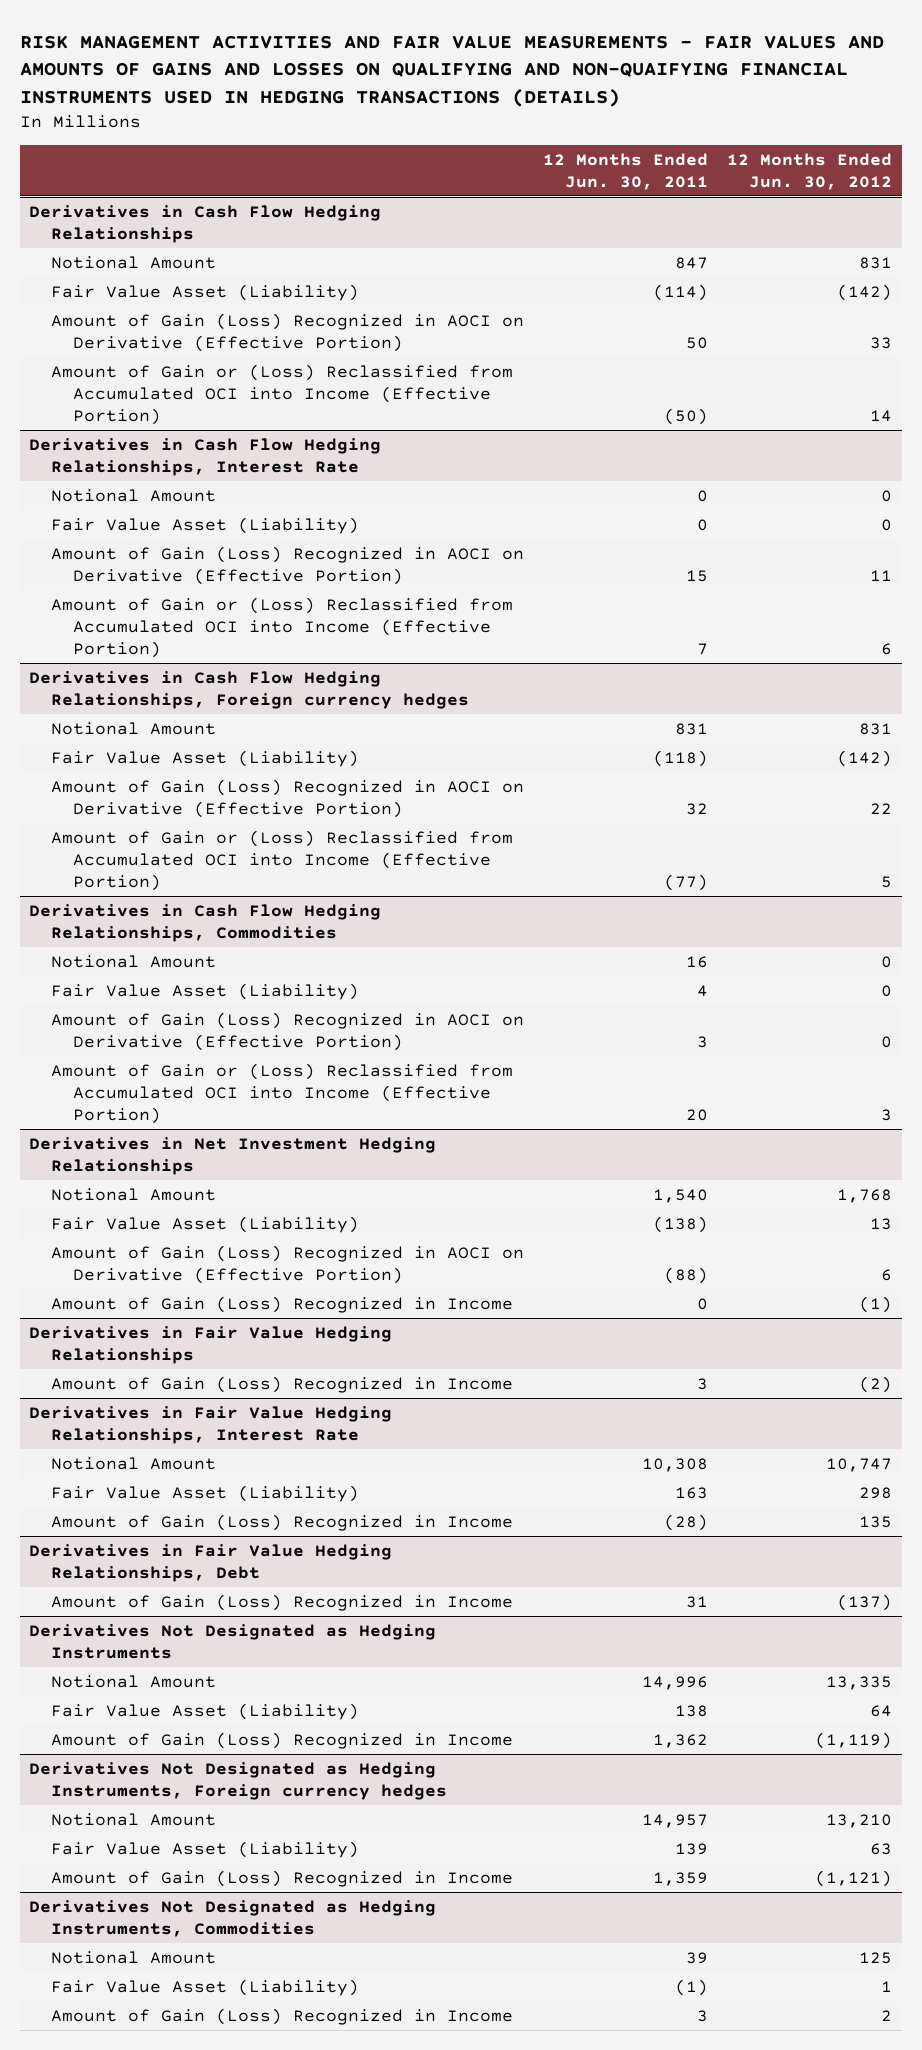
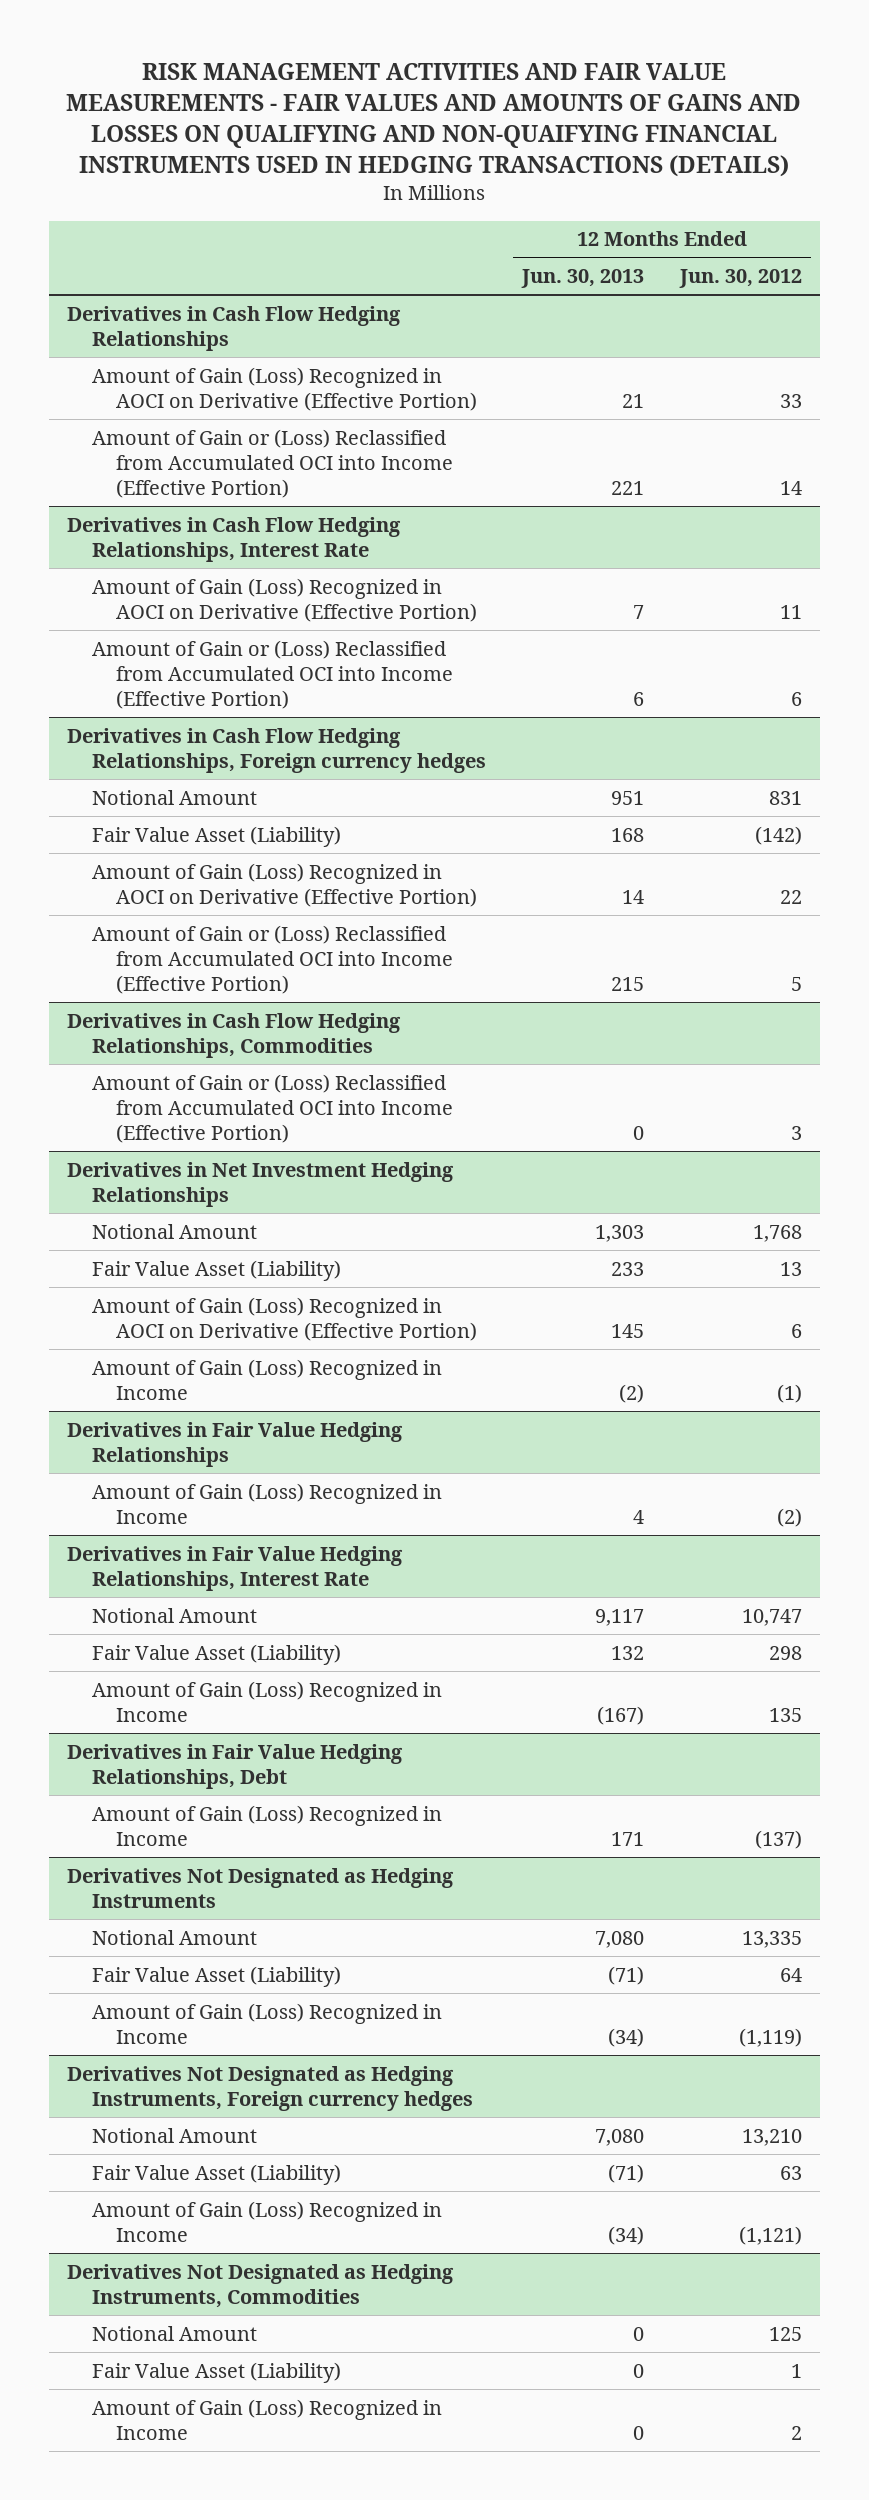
- | 12 Months Ended Jun. 30, 2011 | 12 Months Ended Jun. 30, 2012
+ | 12 Months Ended Jun. 30, 2013 | 12 Months Ended Jun. 30, 2012
@ Derivatives in Cash Flow Hedging Relationships
- Notional Amount | 847 | 831
- Fair Value Asset (Liability) | (114) | (142)
@ Derivatives in Cash Flow Hedging Relationships, Interest Rate
- Notional Amount | 0 | 0
- Fair Value Asset (Liability) | 0 | 0
@ Derivatives in Cash Flow Hedging Relationships, Commodities
- Notional Amount | 16 | 0
- Fair Value Asset (Liability) | 4 | 0
- Amount of Gain (Loss) Recognized in AOCI on Derivative (Effective Portion) | 3 | 0

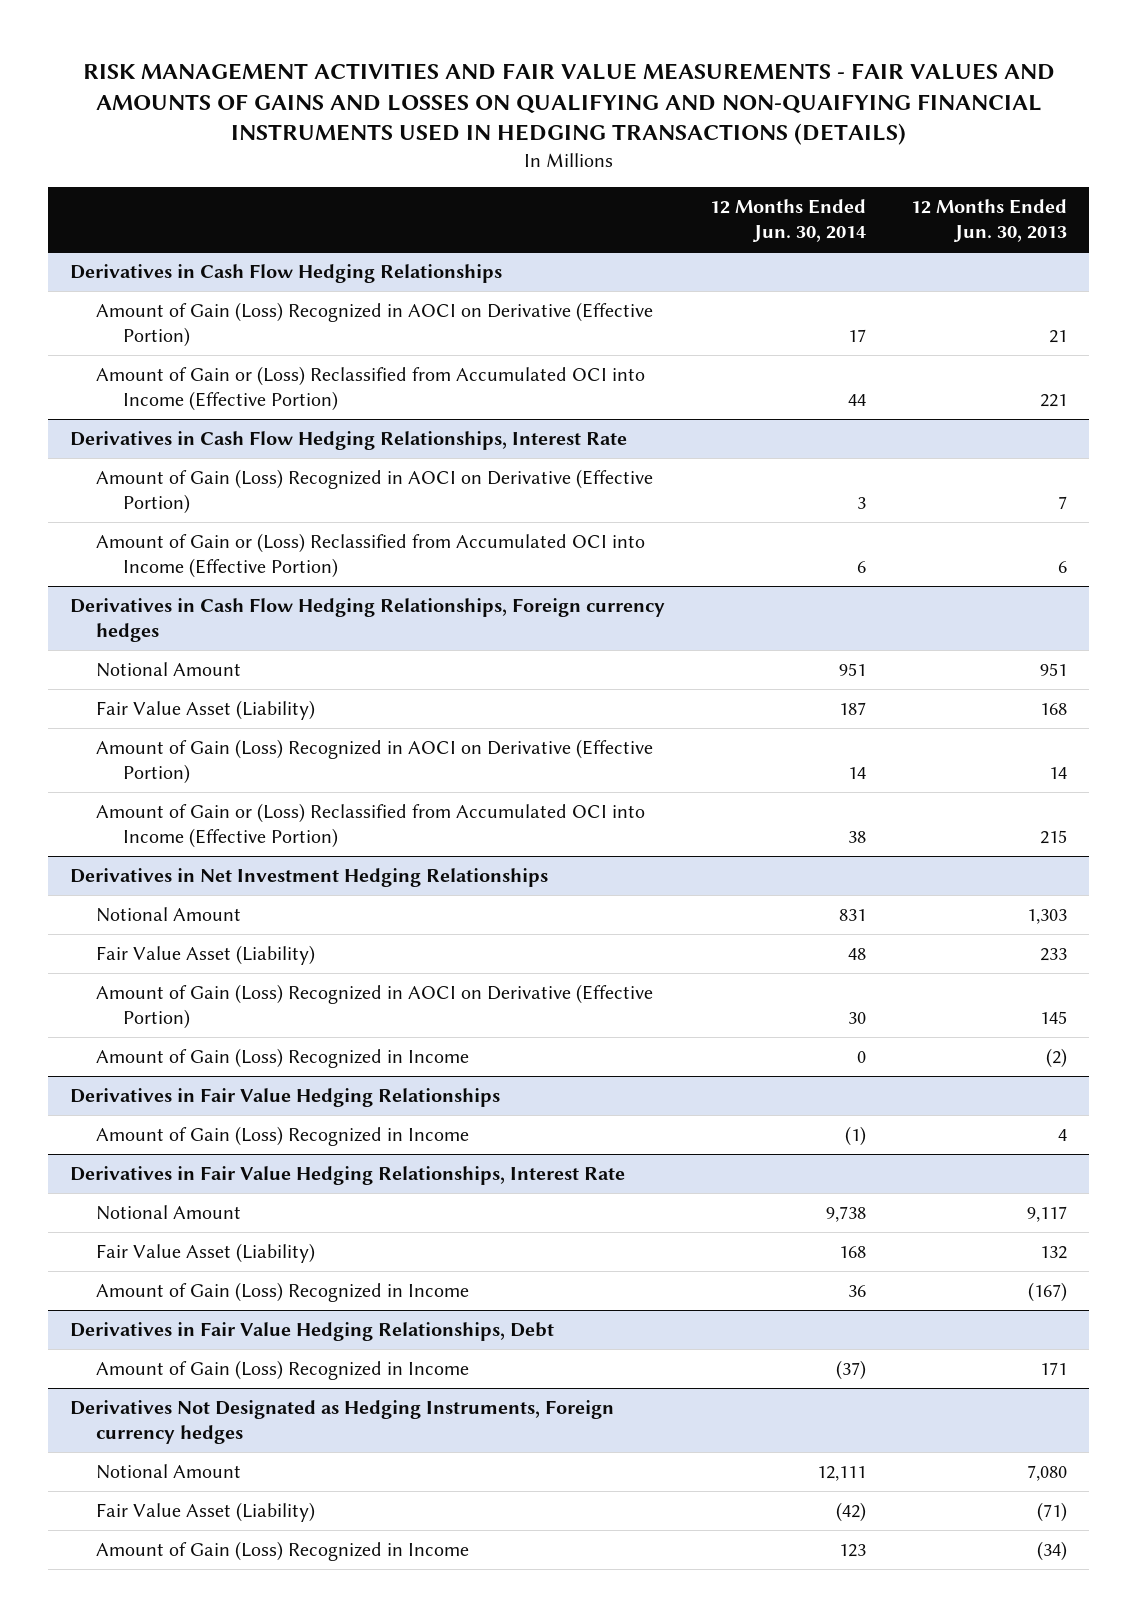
- | 12 Months Ended Jun. 30, 2013 | 12 Months Ended Jun. 30, 2012
+ | 12 Months Ended Jun. 30, 2014 | 12 Months Ended Jun. 30, 2013
- Derivatives in Cash Flow Hedging Relationships, Commodities
- Amount of Gain or (Loss) Reclassified from Accumulated OCI into Income (Effective Portion) | 0 | 3
- Derivatives Not Designated as Hedging Instruments
- Notional Amount | 7,080 | 13,335
- Fair Value Asset (Liability) | (71) | 64
- Amount of Gain (Loss) Recognized in Income | (34) | (1,119)
- Derivatives Not Designated as Hedging Instruments, Commodities
- Notional Amount | 0 | 125
- Fair Value Asset (Liability) | 0 | 1
- Amount of Gain (Loss) Recognized in Income | 0 | 2

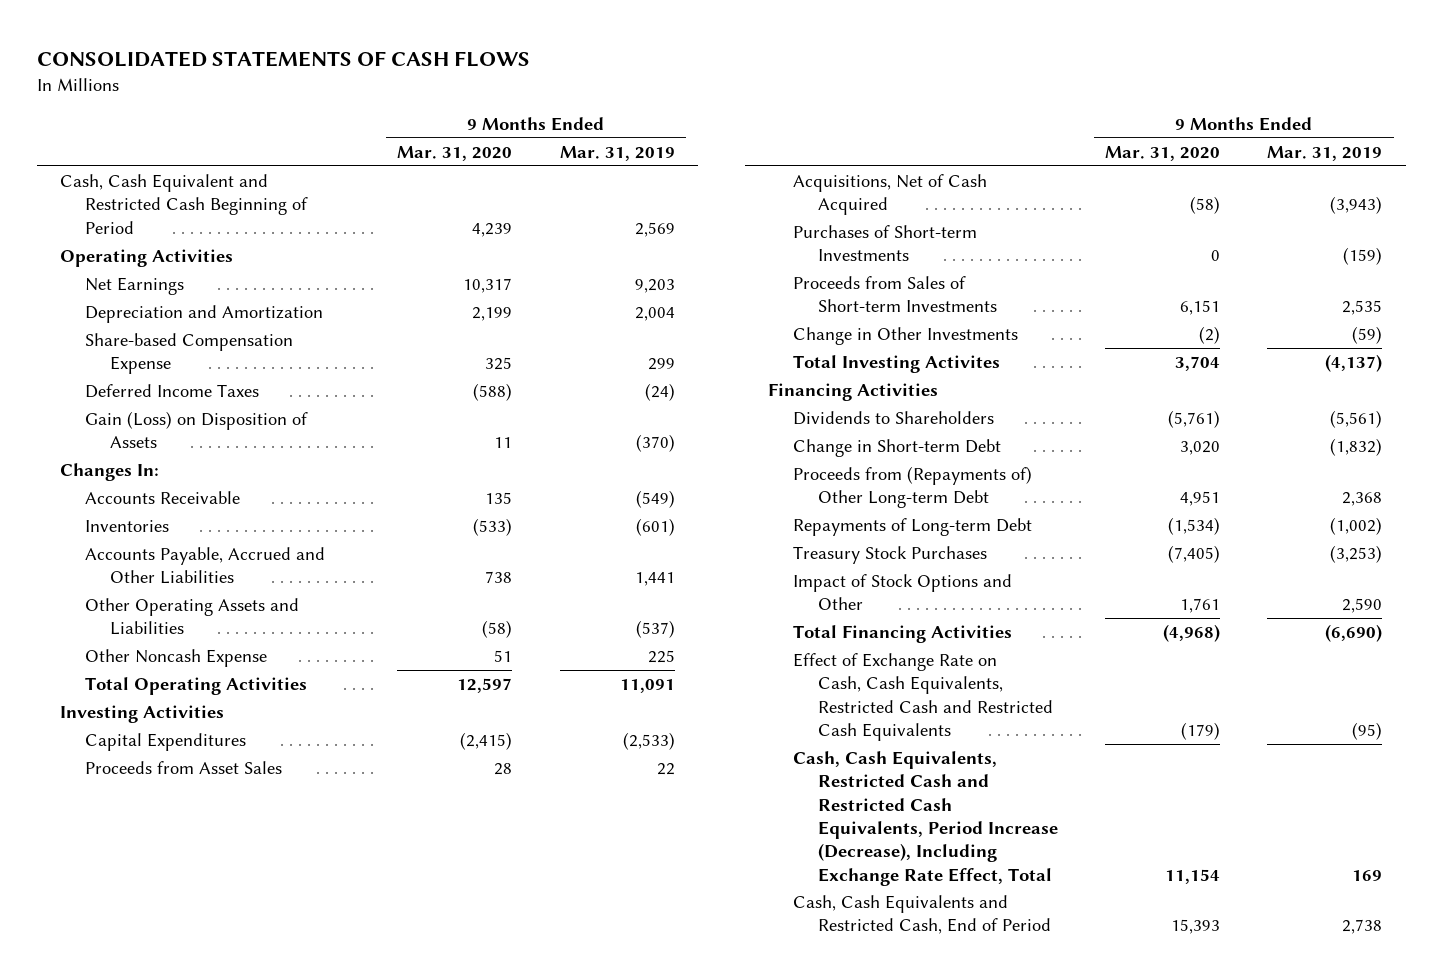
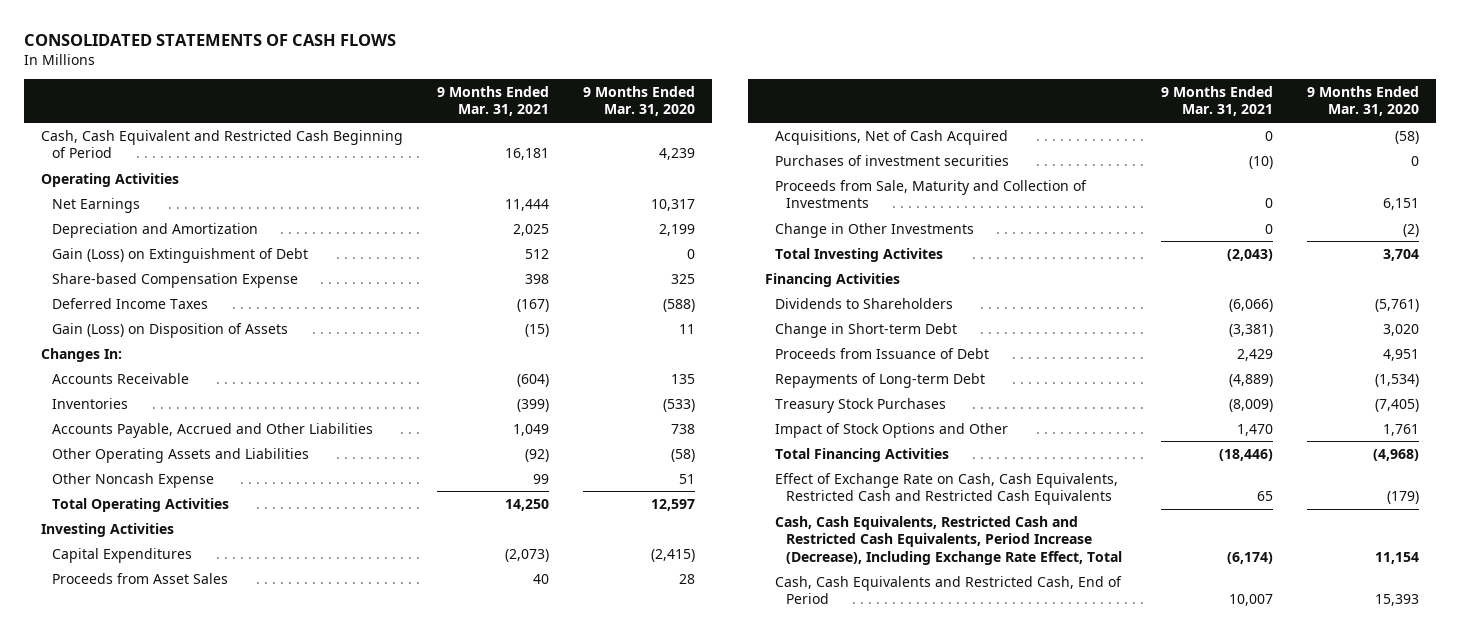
- | 9 Months Ended Mar. 31, 2020 | 9 Months Ended Mar. 31, 2019
+ | 9 Months Ended Mar. 31, 2021 | 9 Months Ended Mar. 31, 2020
+ Gain (Loss) on Extinguishment of Debt | 512 | 0
- Purchases of Short-term Investments | 0 | (159)
- Proceeds from Sales of Short-term Investments | 6,151 | 2,535
+ Purchases of investment securities | (10) | 0
+ Proceeds from Sale, Maturity and Collection of Investments | 0 | 6,151
- Proceeds from (Repayments of) Other Long-term Debt | 4,951 | 2,368
+ Proceeds from Issuance of Debt | 2,429 | 4,951

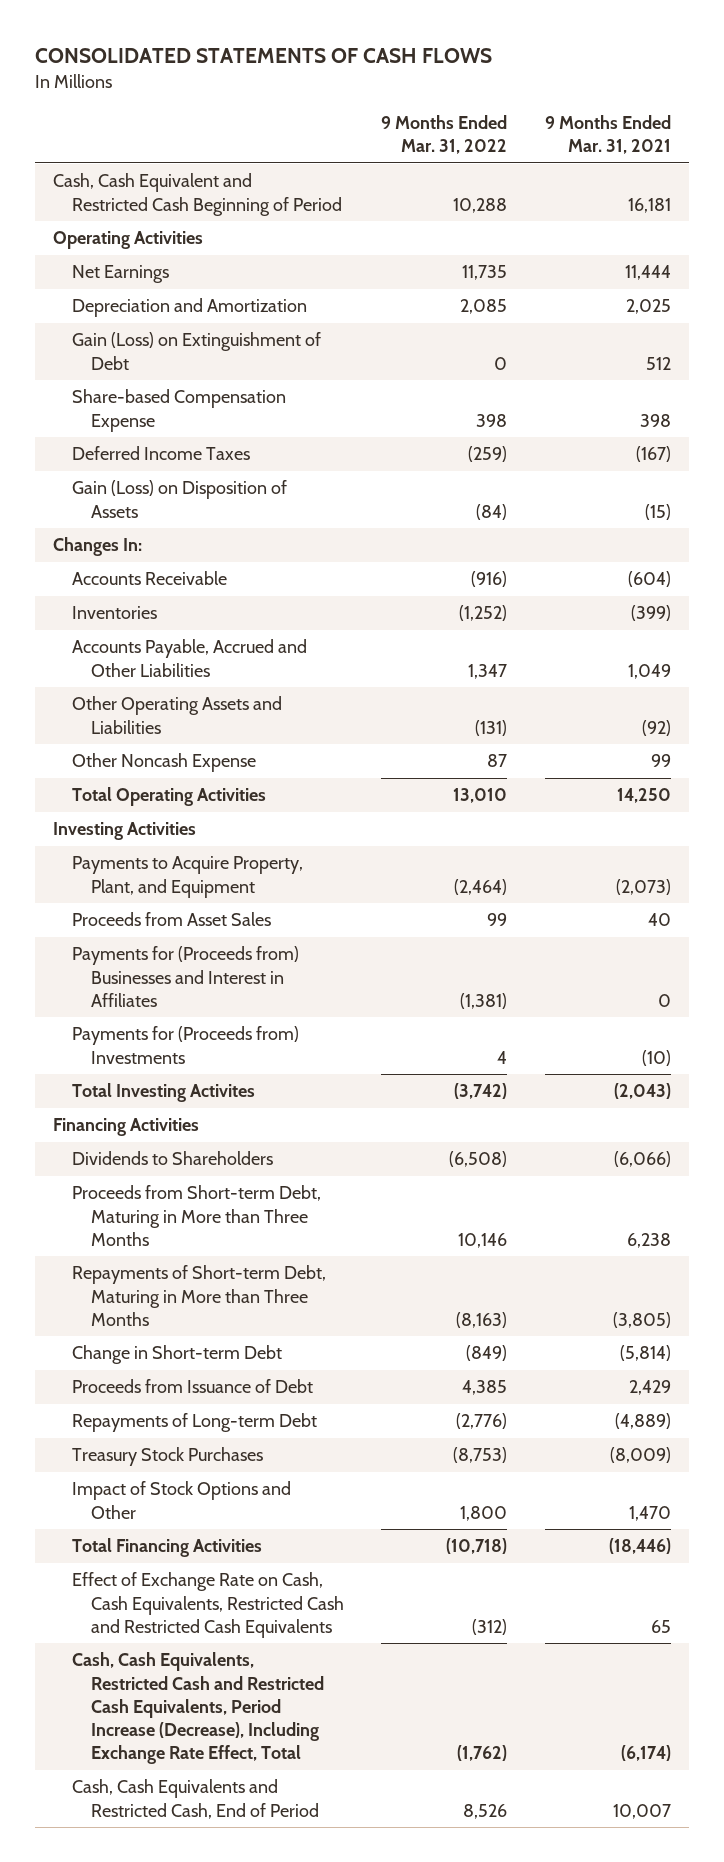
- | 9 Months Ended Mar. 31, 2021 | 9 Months Ended Mar. 31, 2020
+ | 9 Months Ended Mar. 31, 2022 | 9 Months Ended Mar. 31, 2021
- Capital Expenditures | (2,073) | (2,415)
+ Payments to Acquire Property, Plant, and Equipment | (2,464) | (2,073)
- Acquisitions, Net of Cash Acquired | 0 | (58)
- Purchases of investment securities | (10) | 0
- Proceeds from Sale, Maturity and Collection of Investments | 0 | 6,151
- Change in Other Investments | 0 | (2)
+ Payments for (Proceeds from) Businesses and Interest in Affiliates | (1,381) | 0
+ Payments for (Proceeds from) Investments | 4 | (10)
- Change in Short-term Debt | (3,381) | 3,020
+ Proceeds from Short-term Debt, Maturing in More than Three Months | 10,146 | 6,238
+ Repayments of Short-term Debt, Maturing in More than Three Months | (8,163) | (3,805)
+ Change in Short-term Debt | (849) | (5,814)

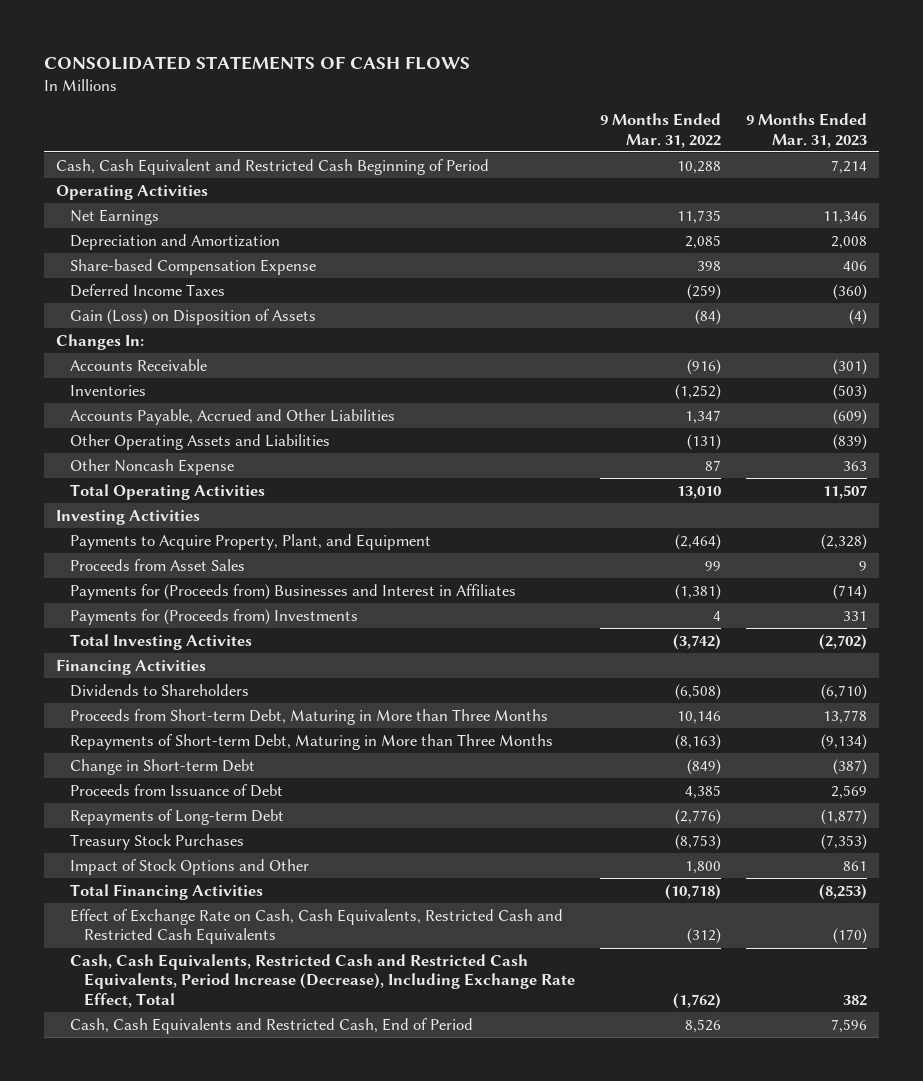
- | 9 Months Ended Mar. 31, 2022 | 9 Months Ended Mar. 31, 2021
+ | 9 Months Ended Mar. 31, 2022 | 9 Months Ended Mar. 31, 2023
- Gain (Loss) on Extinguishment of Debt | 0 | 512

